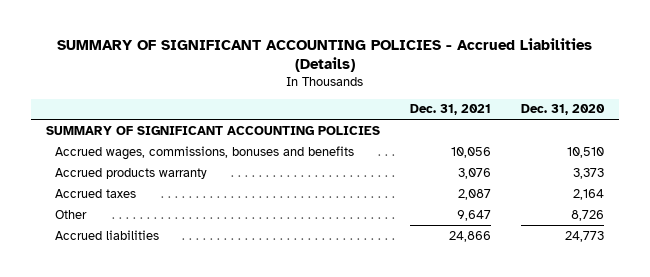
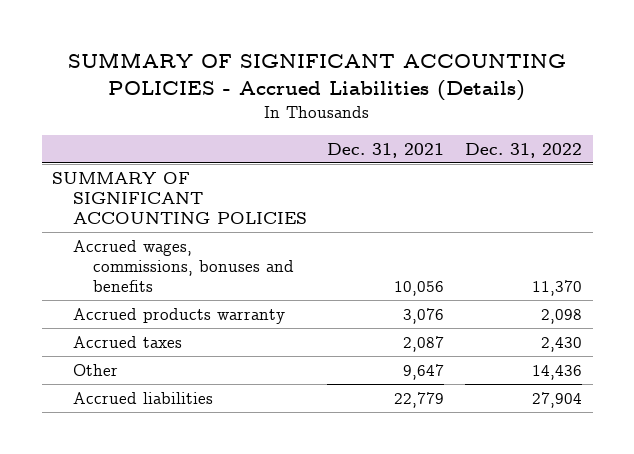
- | Dec. 31, 2021 | Dec. 31, 2020
+ | Dec. 31, 2021 | Dec. 31, 2022
- Accrued liabilities | 24,866 | 24,773
+ Accrued liabilities | 22,779 | 27,904

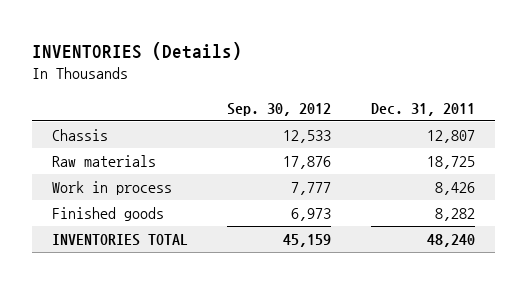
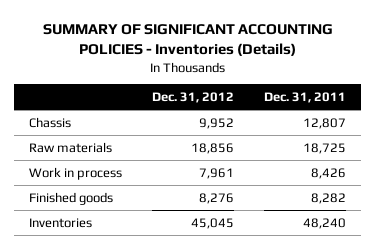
- INVENTORIES (Details)
+ SUMMARY OF SIGNIFICANT ACCOUNTING POLICIES - Inventories (Details)
- | Sep. 30, 2012 | Dec. 31, 2011
+ | Dec. 31, 2012 | Dec. 31, 2011
- INVENTORIES TOTAL | 45,159 | 48,240
+ Inventories | 45,045 | 48,240

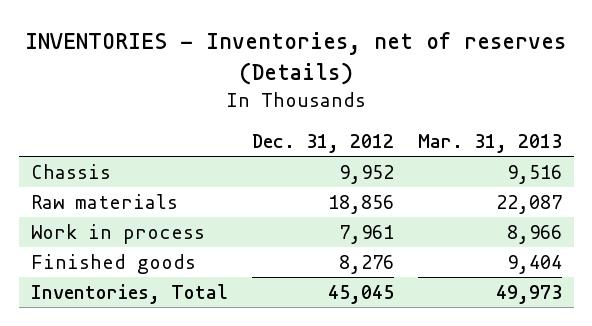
- SUMMARY OF SIGNIFICANT ACCOUNTING POLICIES - Inventories (Details)
+ INVENTORIES - Inventories, net of reserves (Details)
- | Dec. 31, 2012 | Dec. 31, 2011
+ | Dec. 31, 2012 | Mar. 31, 2013
- Inventories | 45,045 | 48,240
+ Inventories, Total | 45,045 | 49,973

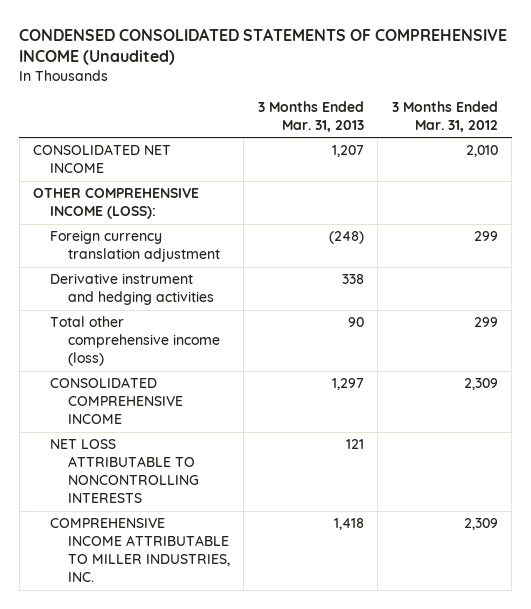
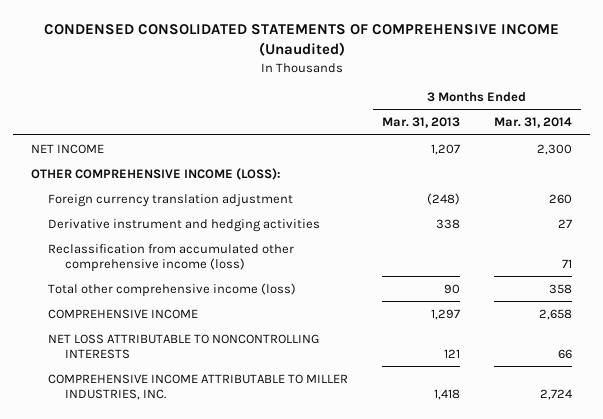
- | 3 Months Ended Mar. 31, 2013 | 3 Months Ended Mar. 31, 2012
+ | 3 Months Ended Mar. 31, 2013 | 3 Months Ended Mar. 31, 2014
- CONSOLIDATED NET INCOME | 1,207 | 2,010
+ NET INCOME | 1,207 | 2,300
+ Reclassification from accumulated other comprehensive income (loss) | | 71
- CONSOLIDATED COMPREHENSIVE INCOME | 1,297 | 2,309
+ COMPREHENSIVE INCOME | 1,297 | 2,658

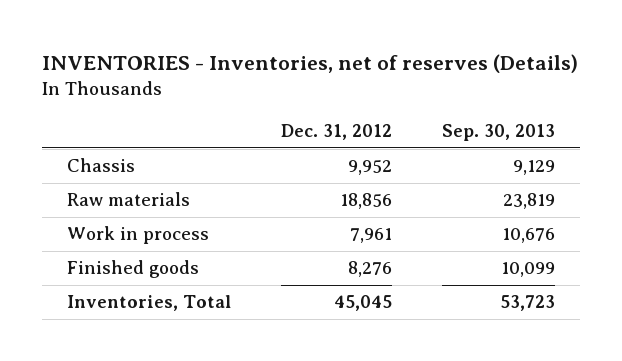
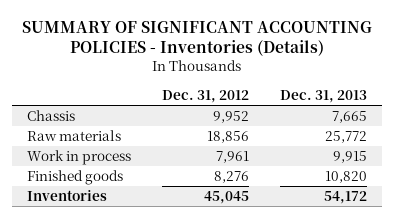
- INVENTORIES - Inventories, net of reserves (Details)
+ SUMMARY OF SIGNIFICANT ACCOUNTING POLICIES - Inventories (Details)
- | Dec. 31, 2012 | Sep. 30, 2013
+ | Dec. 31, 2012 | Dec. 31, 2013
- Inventories, Total | 45,045 | 53,723
+ Inventories | 45,045 | 54,172

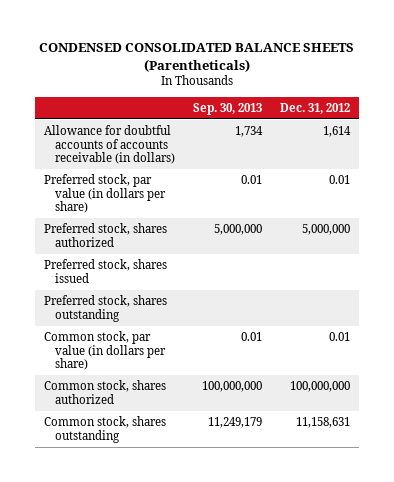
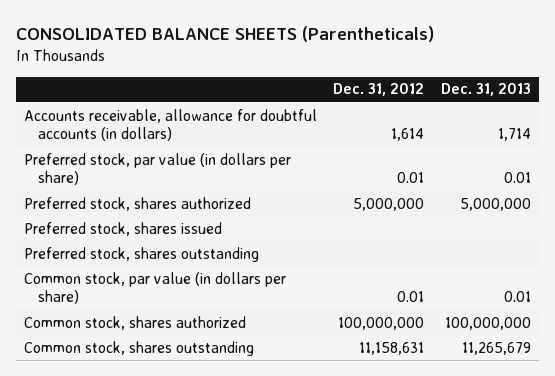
- CONDENSED CONSOLIDATED BALANCE SHEETS (Parentheticals)
+ CONSOLIDATED BALANCE SHEETS (Parentheticals)
- | Sep. 30, 2013 | Dec. 31, 2012
+ | Dec. 31, 2012 | Dec. 31, 2013
- Allowance for doubtful accounts of accounts receivable (in dollars) | 1,734 | 1,614
+ Accounts receivable, allowance for doubtful accounts (in dollars) | 1,614 | 1,714

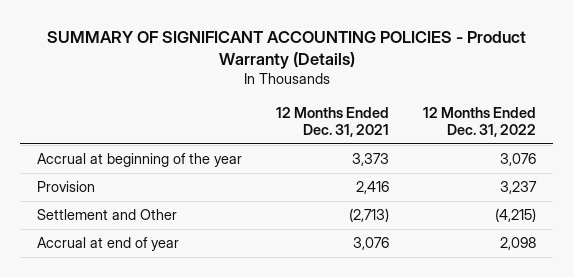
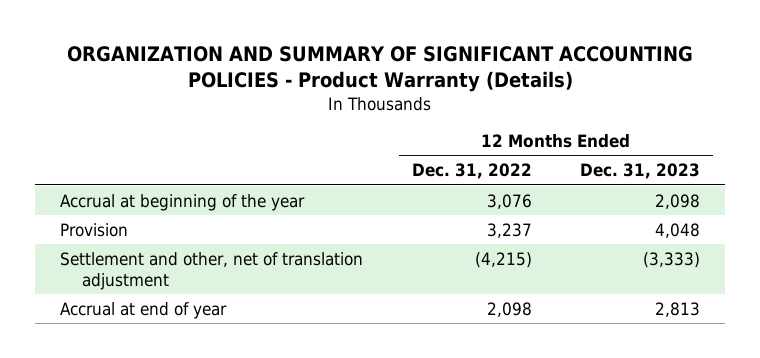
- SUMMARY OF SIGNIFICANT ACCOUNTING POLICIES - Product Warranty (Details)
+ ORGANIZATION AND SUMMARY OF SIGNIFICANT ACCOUNTING POLICIES - Product Warranty (Details)
- | 12 Months Ended Dec. 31, 2021 | 12 Months Ended Dec. 31, 2022
+ | 12 Months Ended Dec. 31, 2022 | 12 Months Ended Dec. 31, 2023
- Settlement and Other | (2,713) | (4,215)
+ Settlement and other, net of translation adjustment | (4,215) | (3,333)

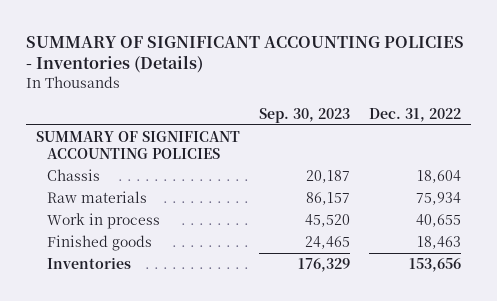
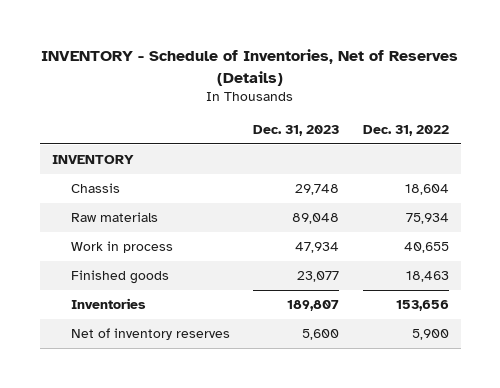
- SUMMARY OF SIGNIFICANT ACCOUNTING POLICIES - Inventories (Details)
+ INVENTORY - Schedule of Inventories, Net of Reserves (Details)
- | Sep. 30, 2023 | Dec. 31, 2022
+ | Dec. 31, 2023 | Dec. 31, 2022
- SUMMARY OF SIGNIFICANT ACCOUNTING POLICIES
+ INVENTORY
+ Net of inventory reserves | 5,600 | 5,900

